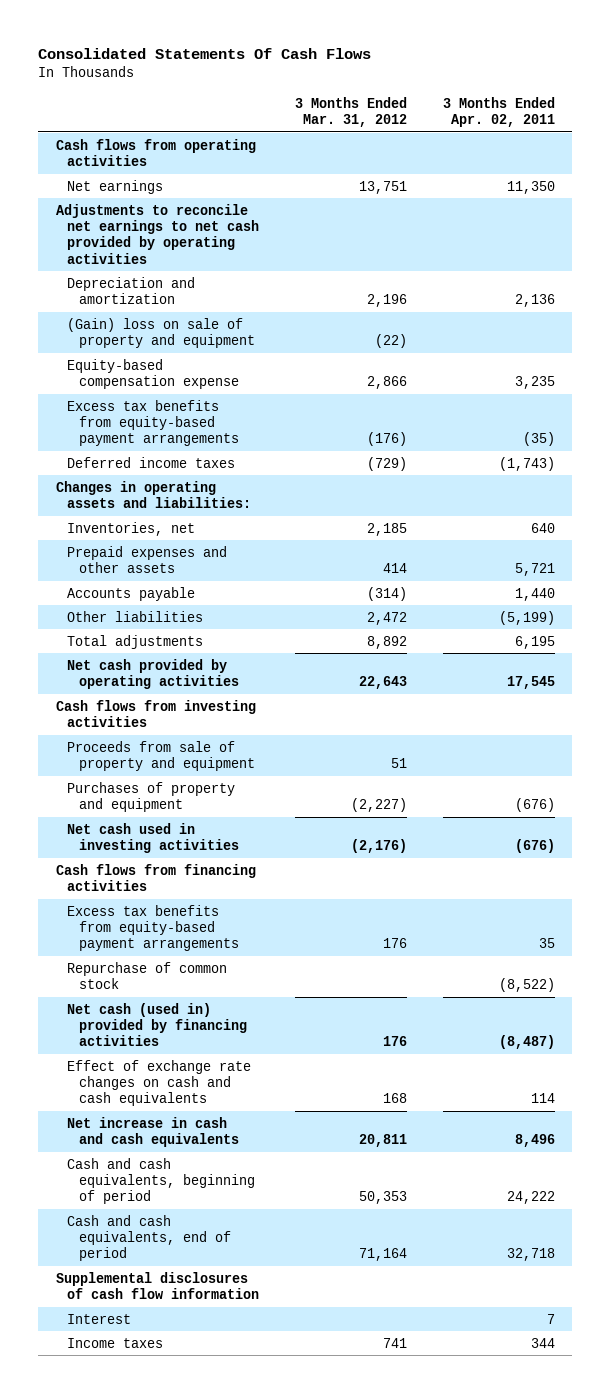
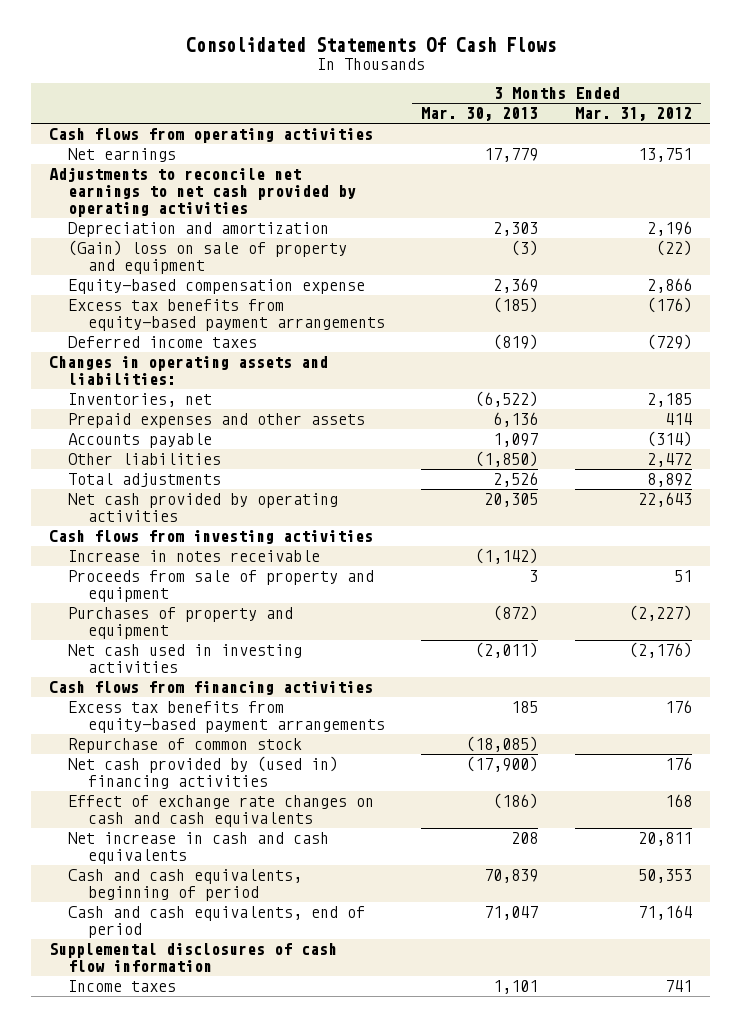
- | 3 Months Ended Mar. 31, 2012 | 3 Months Ended Apr. 02, 2011
+ | 3 Months Ended Mar. 30, 2013 | 3 Months Ended Mar. 31, 2012
+ Increase in notes receivable | (1,142) |
- Net cash (used in) provided by financing activities | 176 | (8,487)
+ Net cash provided by (used in) financing activities | (17,900) | 176
- Interest | | 7

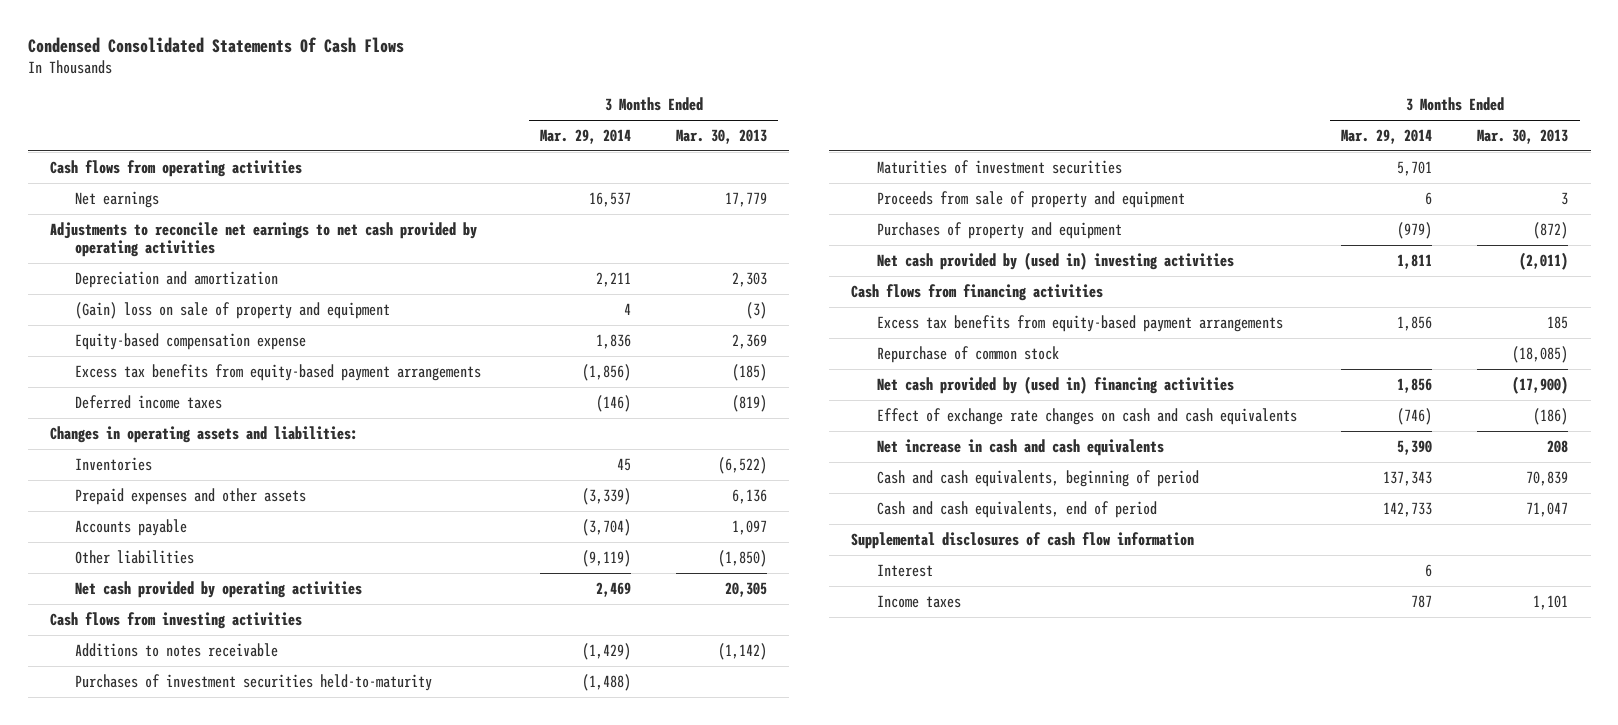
- Consolidated Statements Of Cash Flows
+ Condensed Consolidated Statements Of Cash Flows
- | 3 Months Ended Mar. 30, 2013 | 3 Months Ended Mar. 31, 2012
+ | 3 Months Ended Mar. 29, 2014 | 3 Months Ended Mar. 30, 2013
- Inventories, net | (6,522) | 2,185
+ Inventories | 45 | (6,522)
- Total adjustments | 2,526 | 8,892
- Increase in notes receivable | (1,142) |
+ Additions to notes receivable | (1,429) | (1,142)
+ Purchases of investment securities held-to-maturity | (1,488) |
+ Maturities of investment securities | 5,701 |
- Net cash used in investing activities | (2,011) | (2,176)
+ Net cash provided by (used in) investing activities | 1,811 | (2,011)
+ Interest | 6 |

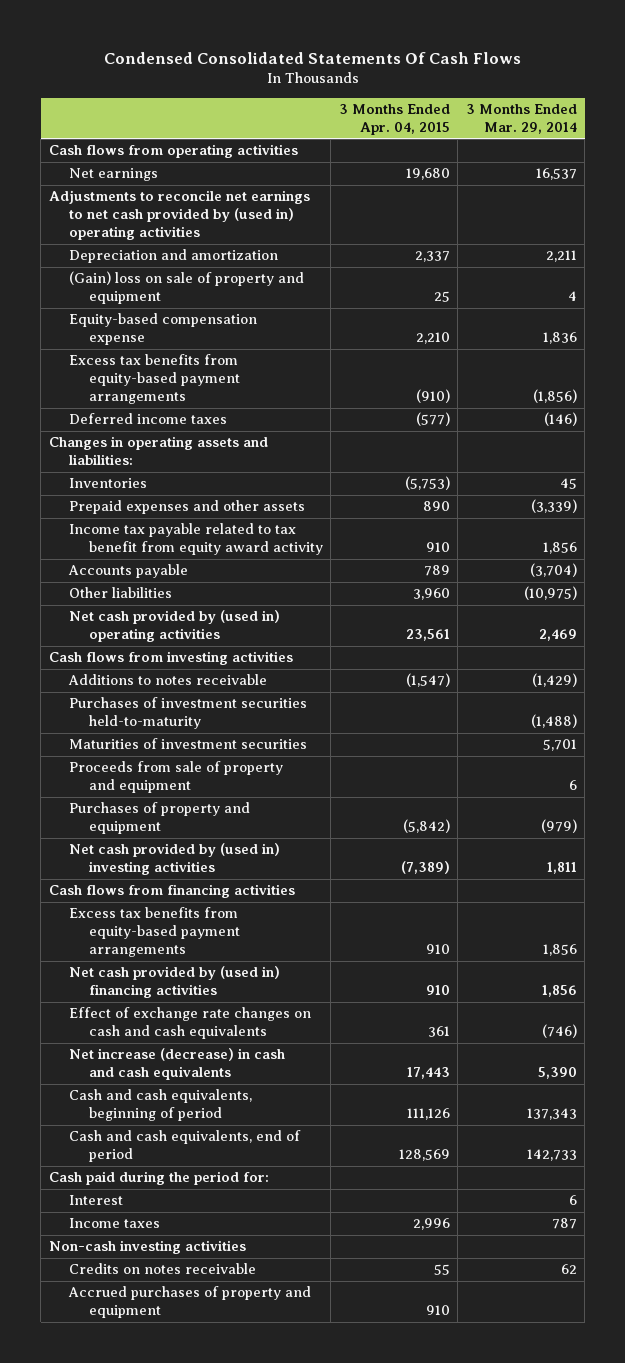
- | 3 Months Ended Mar. 29, 2014 | 3 Months Ended Mar. 30, 2013
+ | 3 Months Ended Apr. 04, 2015 | 3 Months Ended Mar. 29, 2014
- Adjustments to reconcile net earnings to net cash provided by operating activities
+ Adjustments to reconcile net earnings to net cash provided by (used in) operating activities
+ Income tax payable related to tax benefit from equity award activity | 910 | 1,856
- Other liabilities | (9,119) | (1,850)
- Net cash provided by operating activities | 2,469 | 20,305
+ Other liabilities | 3,960 | (10,975)
+ Net cash provided by (used in) operating activities | 23,561 | 2,469
- Repurchase of common stock | | (18,085)
- Net increase in cash and cash equivalents | 5,390 | 208
+ Net increase (decrease) in cash and cash equivalents | 17,443 | 5,390
- Supplemental disclosures of cash flow information
+ Cash paid during the period for:
+ Non-cash investing activities
+ Credits on notes receivable | 55 | 62
+ Accrued purchases of property and equipment | 910 |

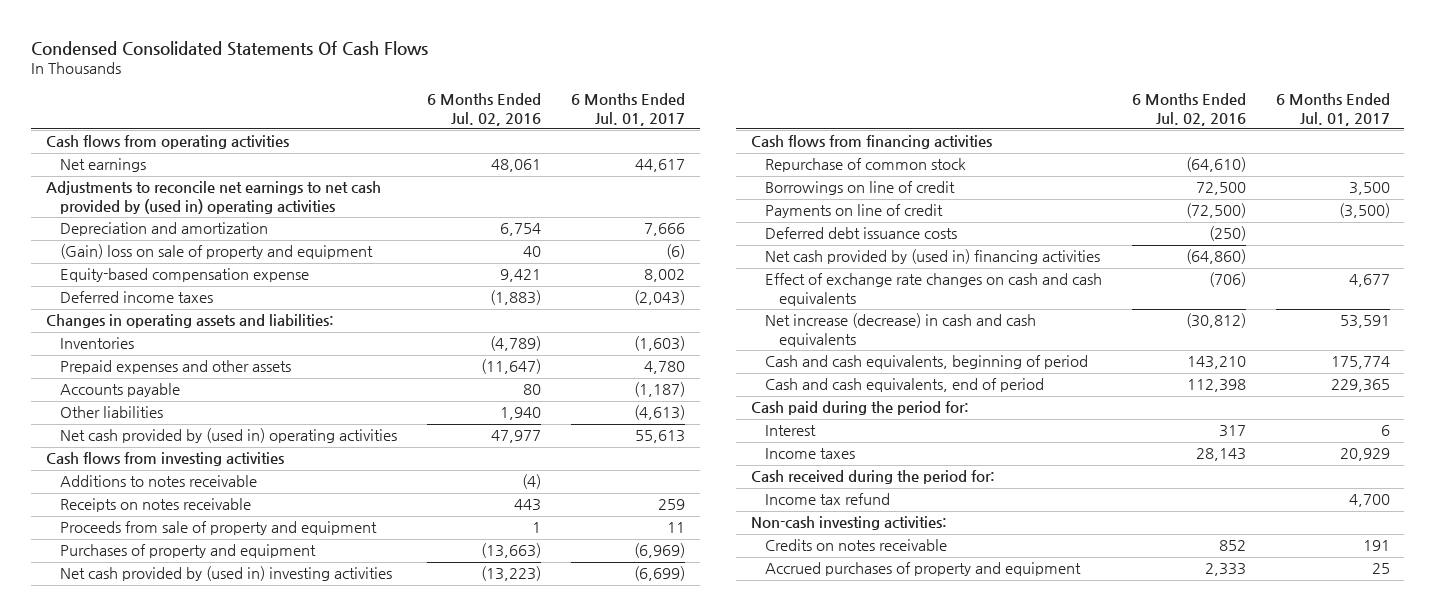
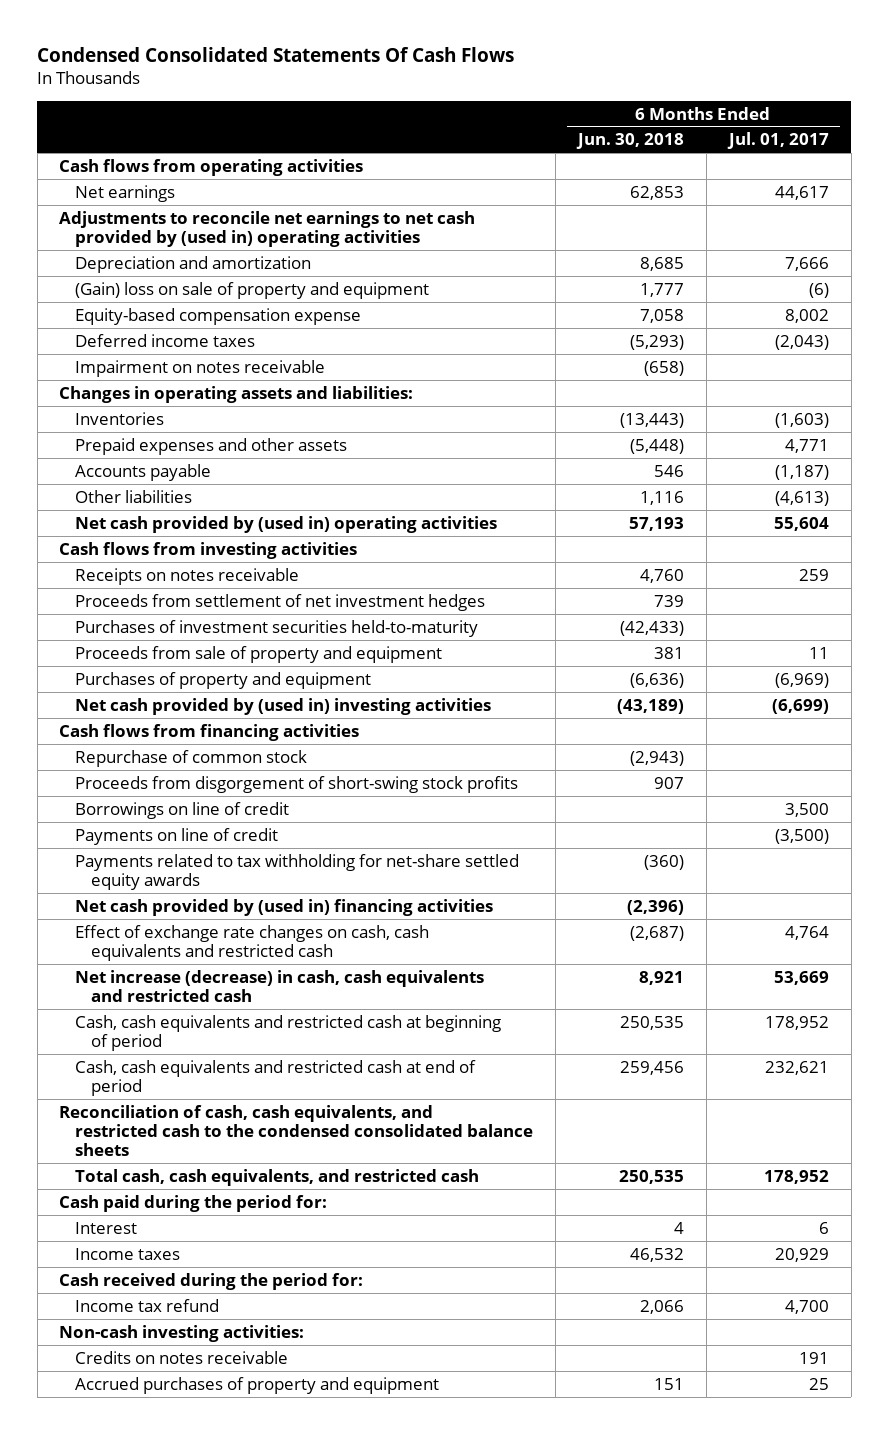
- | 6 Months Ended Jul. 02, 2016 | 6 Months Ended Jul. 01, 2017
+ | 6 Months Ended Jun. 30, 2018 | 6 Months Ended Jul. 01, 2017
+ Impairment on notes receivable | (658) |
- Prepaid expenses and other assets | (11,647) | 4,780
+ Prepaid expenses and other assets | (5,448) | 4,771
- Net cash provided by (used in) operating activities | 47,977 | 55,613
+ Net cash provided by (used in) operating activities | 57,193 | 55,604
- Additions to notes receivable | (4) |
+ Proceeds from settlement of net investment hedges | 739 |
+ Purchases of investment securities held-to-maturity | (42,433) |
+ Proceeds from disgorgement of short-swing stock profits | 907 |
- Deferred debt issuance costs | (250) |
+ Payments related to tax withholding for net-share settled equity awards | (360) |
- Effect of exchange rate changes on cash and cash equivalents | (706) | 4,677
- Net increase (decrease) in cash and cash equivalents | (30,812) | 53,591
- Cash and cash equivalents, beginning of period | 143,210 | 175,774
- Cash and cash equivalents, end of period | 112,398 | 229,365
+ Effect of exchange rate changes on cash, cash equivalents and restricted cash | (2,687) | 4,764
+ Net increase (decrease) in cash, cash equivalents and restricted cash | 8,921 | 53,669
+ Cash, cash equivalents and restricted cash at beginning of period | 250,535 | 178,952
+ Cash, cash equivalents and restricted cash at end of period | 259,456 | 232,621
+ Reconciliation of cash, cash equivalents, and restricted cash to the condensed consolidated balance sheets
+ Total cash, cash equivalents, and restricted cash | 250,535 | 178,952

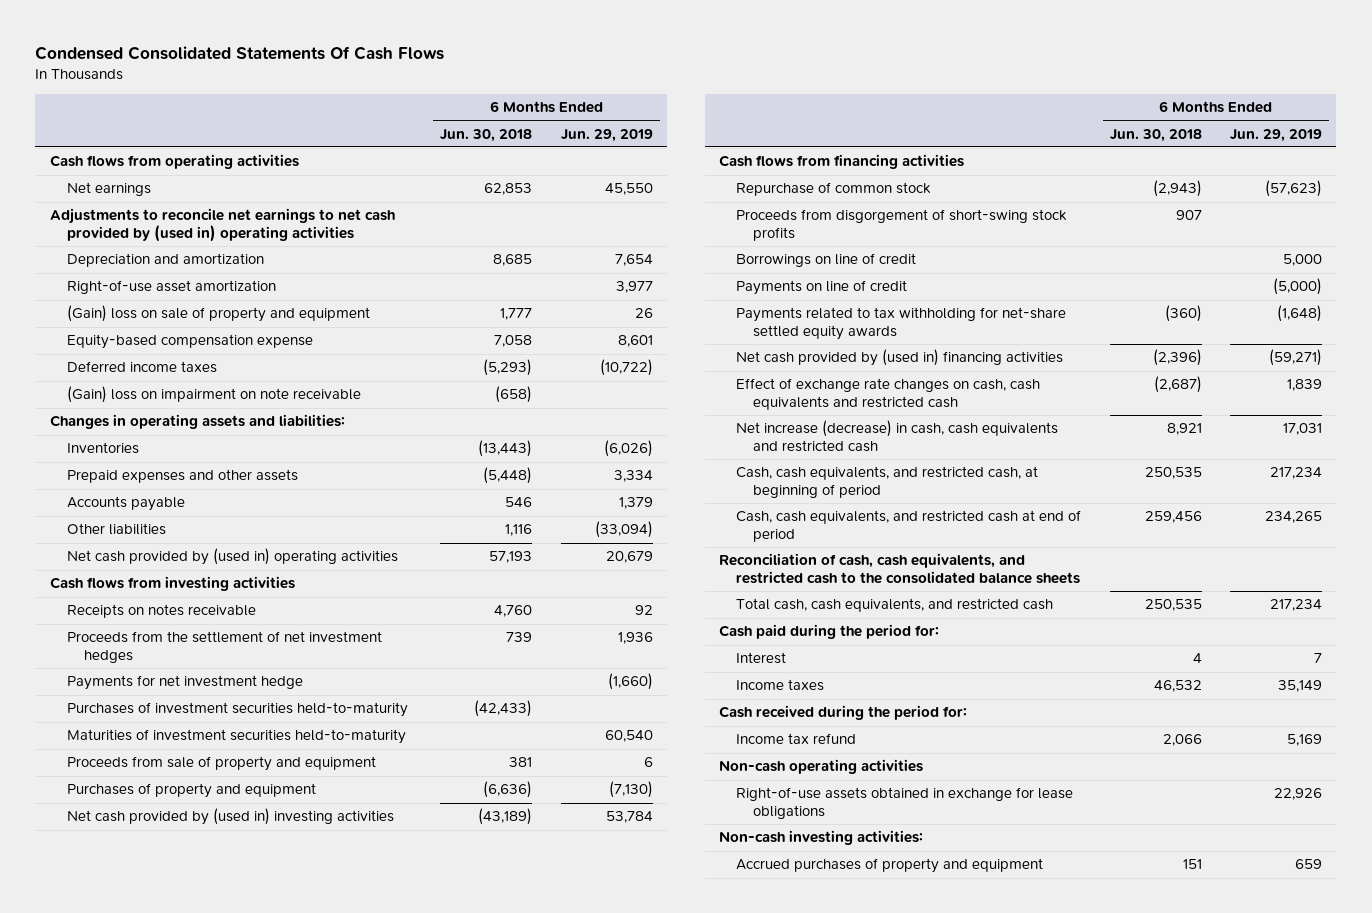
- | 6 Months Ended Jun. 30, 2018 | 6 Months Ended Jul. 01, 2017
+ | 6 Months Ended Jun. 30, 2018 | 6 Months Ended Jun. 29, 2019
+ Right-of-use asset amortization | | 3,977
- Impairment on notes receivable | (658) |
+ (Gain) loss on impairment on note receivable | (658) |
- Proceeds from settlement of net investment hedges | 739 |
+ Proceeds from the settlement of net investment hedges | 739 | 1,936
+ Payments for net investment hedge | | (1,660)
+ Maturities of investment securities held-to-maturity | | 60,540
- Cash, cash equivalents and restricted cash at beginning of period | 250,535 | 178,952
- Cash, cash equivalents and restricted cash at end of period | 259,456 | 232,621
- Reconciliation of cash, cash equivalents, and restricted cash to the condensed consolidated balance sheets
+ Cash, cash equivalents, and restricted cash, at beginning of period | 250,535 | 217,234
+ Cash, cash equivalents, and restricted cash at end of period | 259,456 | 234,265
+ Reconciliation of cash, cash equivalents, and restricted cash to the consolidated balance sheets
+ Non-cash operating activities
+ Right-of-use assets obtained in exchange for lease obligations | | 22,926
- Credits on notes receivable | | 191

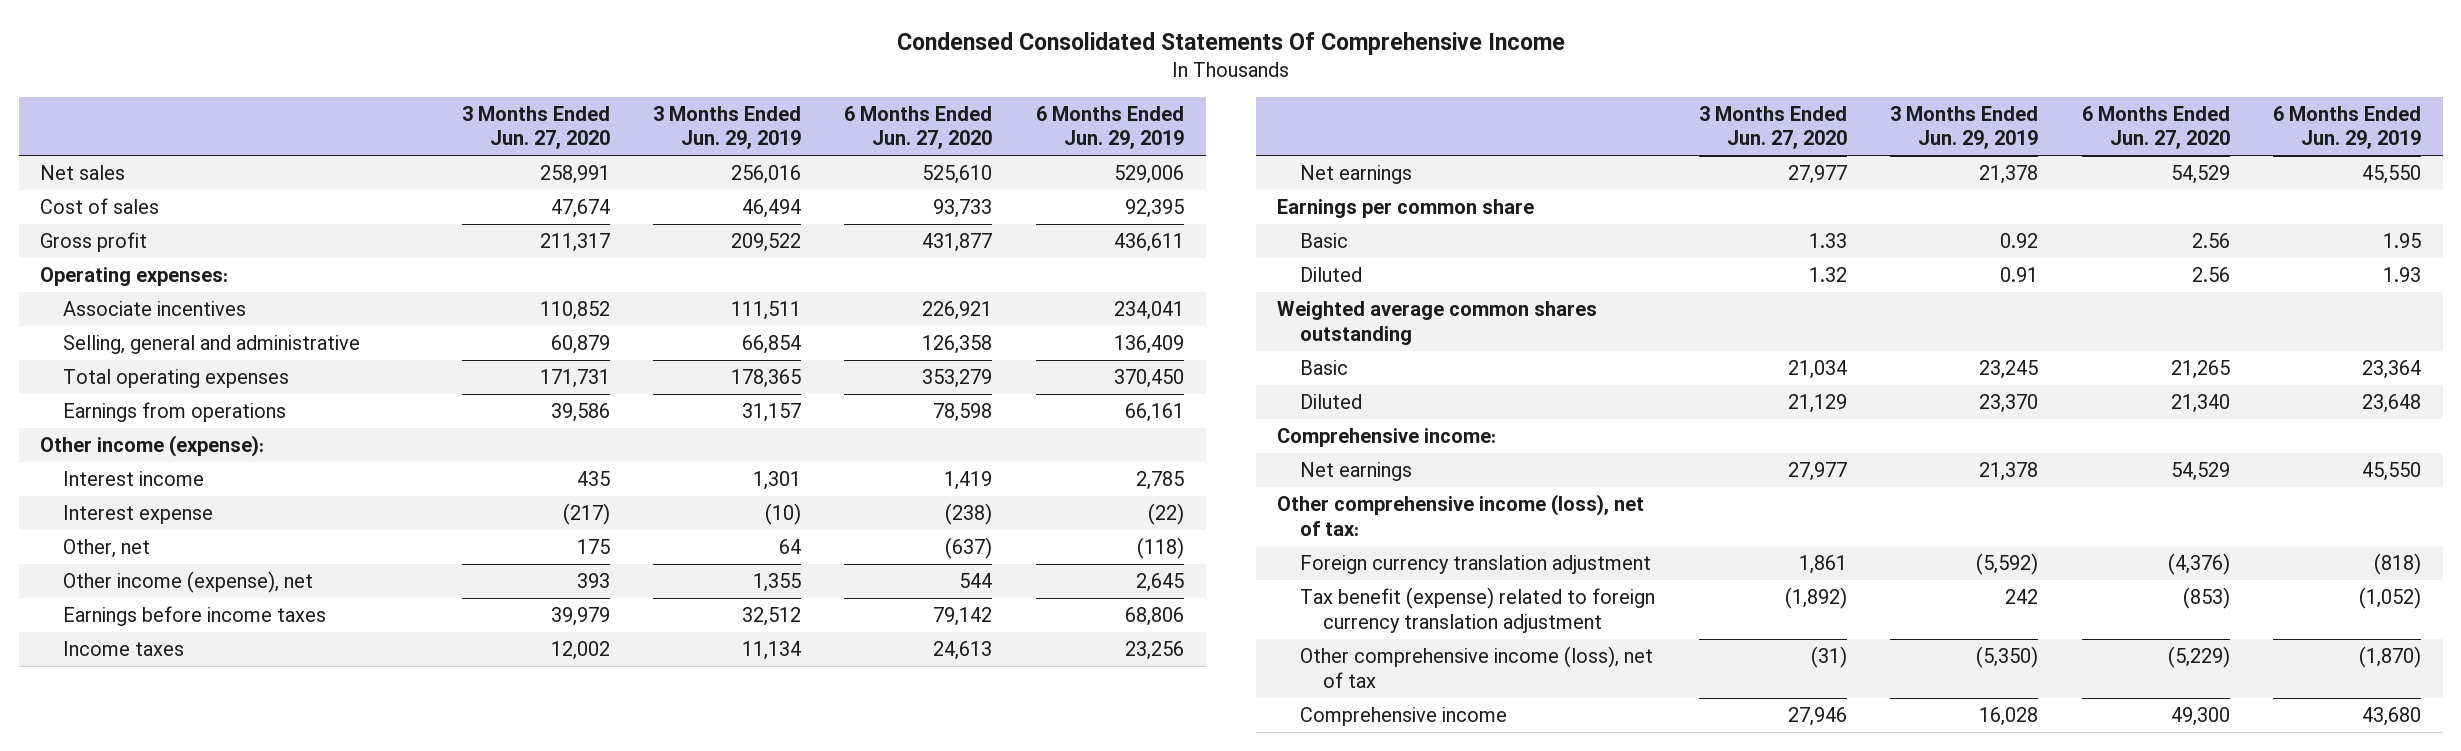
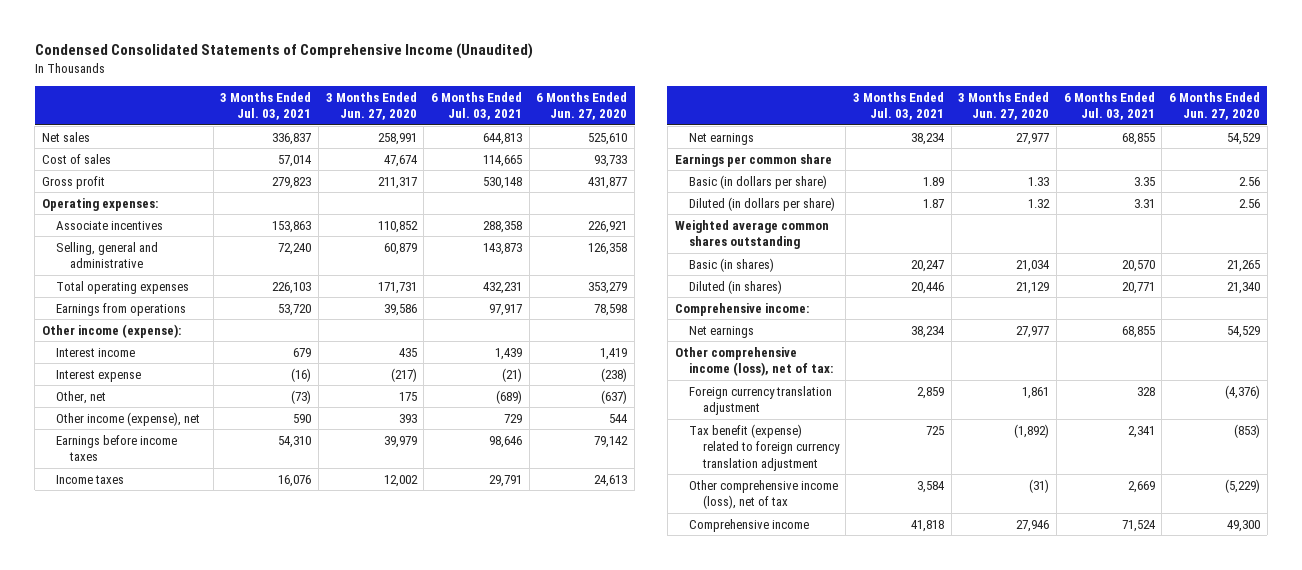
- Condensed Consolidated Statements Of Comprehensive Income
+ Condensed Consolidated Statements of Comprehensive Income (Unaudited)
- | 3 Months Ended Jun. 27, 2020 | 3 Months Ended Jun. 29, 2019 | 6 Months Ended Jun. 27, 2020 | 6 Months Ended Jun. 29, 2019
+ | 3 Months Ended Jul. 03, 2021 | 3 Months Ended Jun. 27, 2020 | 6 Months Ended Jul. 03, 2021 | 6 Months Ended Jun. 27, 2020
- Basic | 1.33 | 0.92 | 2.56 | 1.95
- Diluted | 1.32 | 0.91 | 2.56 | 1.93
+ Basic (in dollars per share) | 1.89 | 1.33 | 3.35 | 2.56
+ Diluted (in dollars per share) | 1.87 | 1.32 | 3.31 | 2.56
- Basic | 21,034 | 23,245 | 21,265 | 23,364
- Diluted | 21,129 | 23,370 | 21,340 | 23,648
+ Basic (in shares) | 20,247 | 21,034 | 20,570 | 21,265
+ Diluted (in shares) | 20,446 | 21,129 | 20,771 | 21,340

